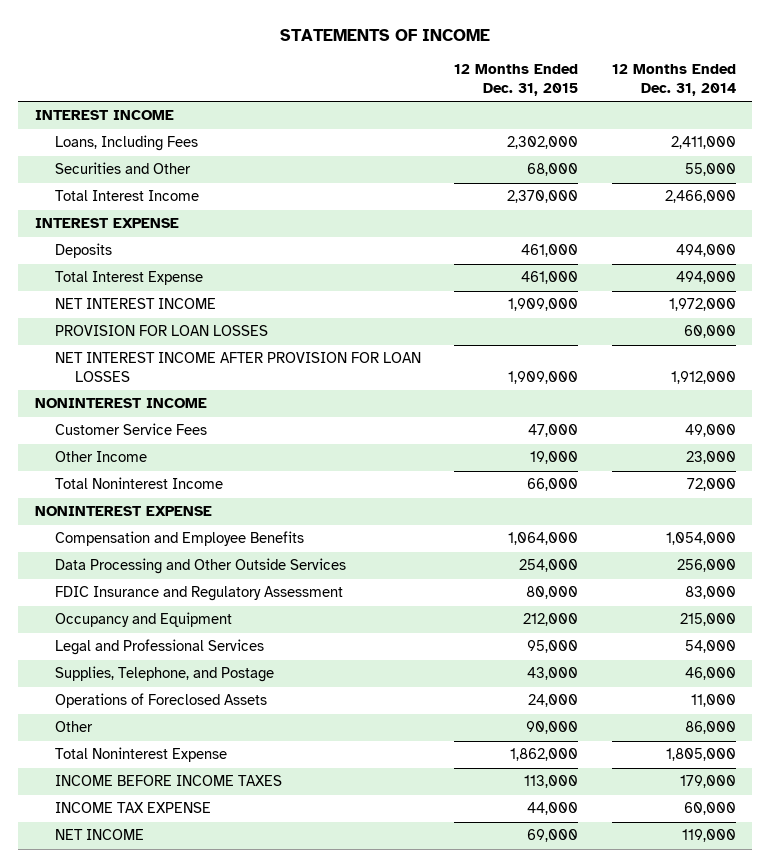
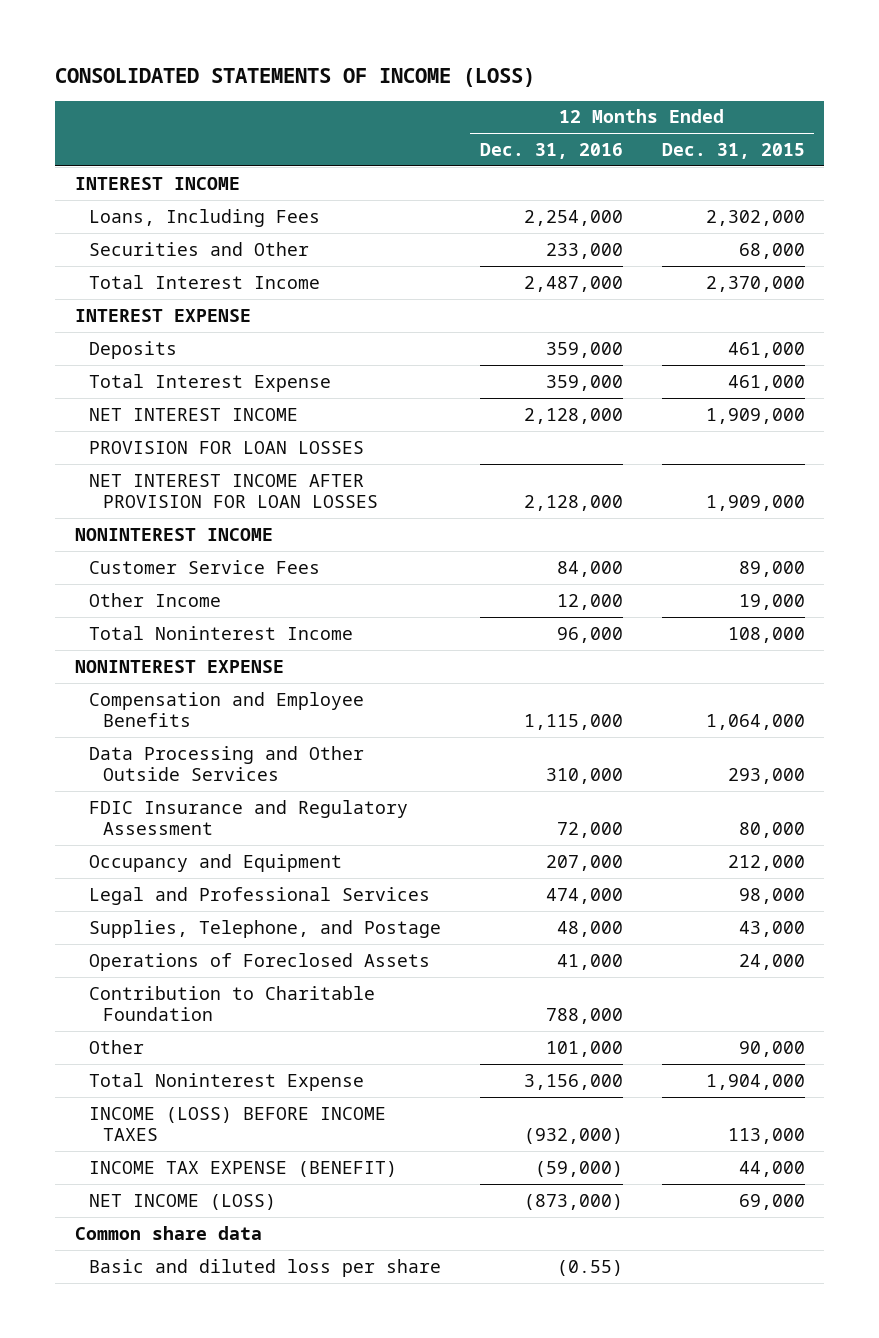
- STATEMENTS OF INCOME
+ CONSOLIDATED STATEMENTS OF INCOME (LOSS)
- | 12 Months Ended Dec. 31, 2015 | 12 Months Ended Dec. 31, 2014
+ | 12 Months Ended Dec. 31, 2016 | 12 Months Ended Dec. 31, 2015
- Customer Service Fees | 47,000 | 49,000
+ Customer Service Fees | 84,000 | 89,000
- Total Noninterest Income | 66,000 | 72,000
+ Total Noninterest Income | 96,000 | 108,000
- Data Processing and Other Outside Services | 254,000 | 256,000
+ Data Processing and Other Outside Services | 310,000 | 293,000
- Legal and Professional Services | 95,000 | 54,000
+ Legal and Professional Services | 474,000 | 98,000
+ Contribution to Charitable Foundation | 788,000 |
- Total Noninterest Expense | 1,862,000 | 1,805,000
- INCOME BEFORE INCOME TAXES | 113,000 | 179,000
- INCOME TAX EXPENSE | 44,000 | 60,000
- NET INCOME | 69,000 | 119,000
+ Total Noninterest Expense | 3,156,000 | 1,904,000
+ INCOME (LOSS) BEFORE INCOME TAXES | (932,000) | 113,000
+ INCOME TAX EXPENSE (BENEFIT) | (59,000) | 44,000
+ NET INCOME (LOSS) | (873,000) | 69,000
+ Common share data
+ Basic and diluted loss per share | (0.55) |

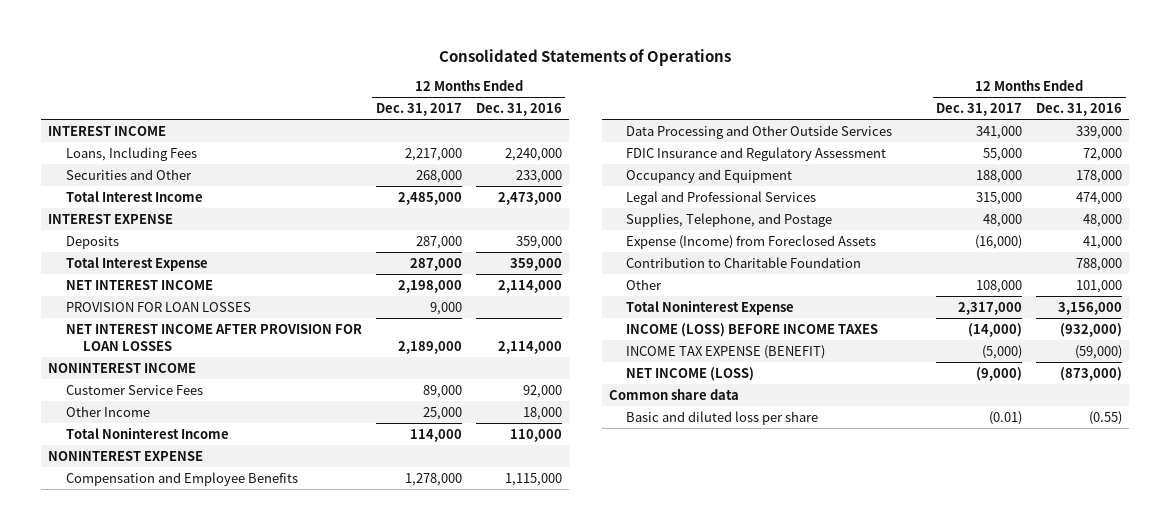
- CONSOLIDATED STATEMENTS OF INCOME (LOSS)
+ Consolidated Statements of Operations
- | 12 Months Ended Dec. 31, 2016 | 12 Months Ended Dec. 31, 2015
+ | 12 Months Ended Dec. 31, 2017 | 12 Months Ended Dec. 31, 2016
- Loans, Including Fees | 2,254,000 | 2,302,000
+ Loans, Including Fees | 2,217,000 | 2,240,000
- Total Interest Income | 2,487,000 | 2,370,000
+ Total Interest Income | 2,485,000 | 2,473,000
- NET INTEREST INCOME | 2,128,000 | 1,909,000
+ NET INTEREST INCOME | 2,198,000 | 2,114,000
- NET INTEREST INCOME AFTER PROVISION FOR LOAN LOSSES | 2,128,000 | 1,909,000
+ NET INTEREST INCOME AFTER PROVISION FOR LOAN LOSSES | 2,189,000 | 2,114,000
- Customer Service Fees | 84,000 | 89,000
- Other Income | 12,000 | 19,000
- Total Noninterest Income | 96,000 | 108,000
+ Customer Service Fees | 89,000 | 92,000
+ Other Income | 25,000 | 18,000
+ Total Noninterest Income | 114,000 | 110,000
- Data Processing and Other Outside Services | 310,000 | 293,000
+ Data Processing and Other Outside Services | 341,000 | 339,000
- Occupancy and Equipment | 207,000 | 212,000
+ Occupancy and Equipment | 188,000 | 178,000
- Operations of Foreclosed Assets | 41,000 | 24,000
+ Expense (Income) from Foreclosed Assets | (16,000) | 41,000

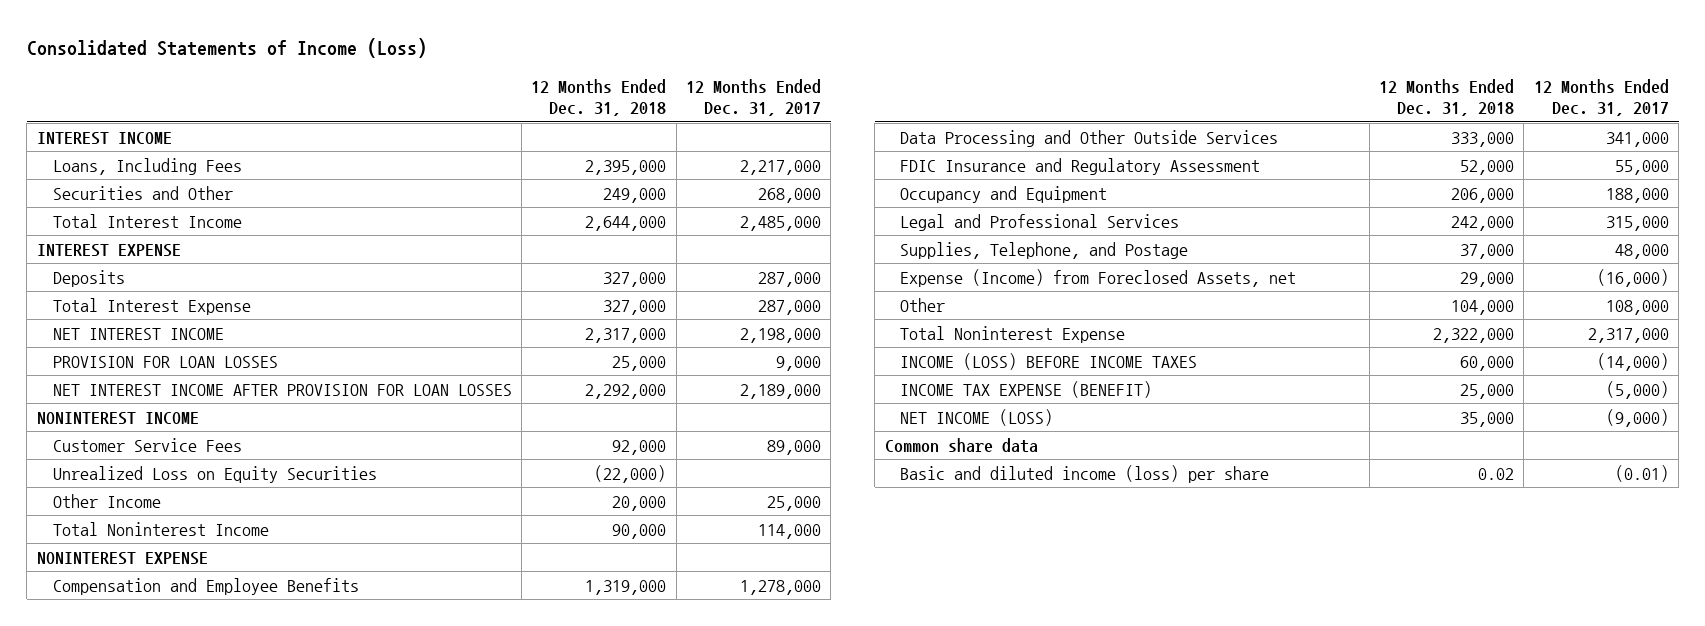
- Consolidated Statements of Operations
+ Consolidated Statements of Income (Loss)
- | 12 Months Ended Dec. 31, 2017 | 12 Months Ended Dec. 31, 2016
+ | 12 Months Ended Dec. 31, 2018 | 12 Months Ended Dec. 31, 2017
+ Unrealized Loss on Equity Securities | (22,000) |
- Expense (Income) from Foreclosed Assets | (16,000) | 41,000
- Contribution to Charitable Foundation | | 788,000
+ Expense (Income) from Foreclosed Assets, net | 29,000 | (16,000)
- Basic and diluted loss per share | (0.01) | (0.55)
+ Basic and diluted income (loss) per share | 0.02 | (0.01)

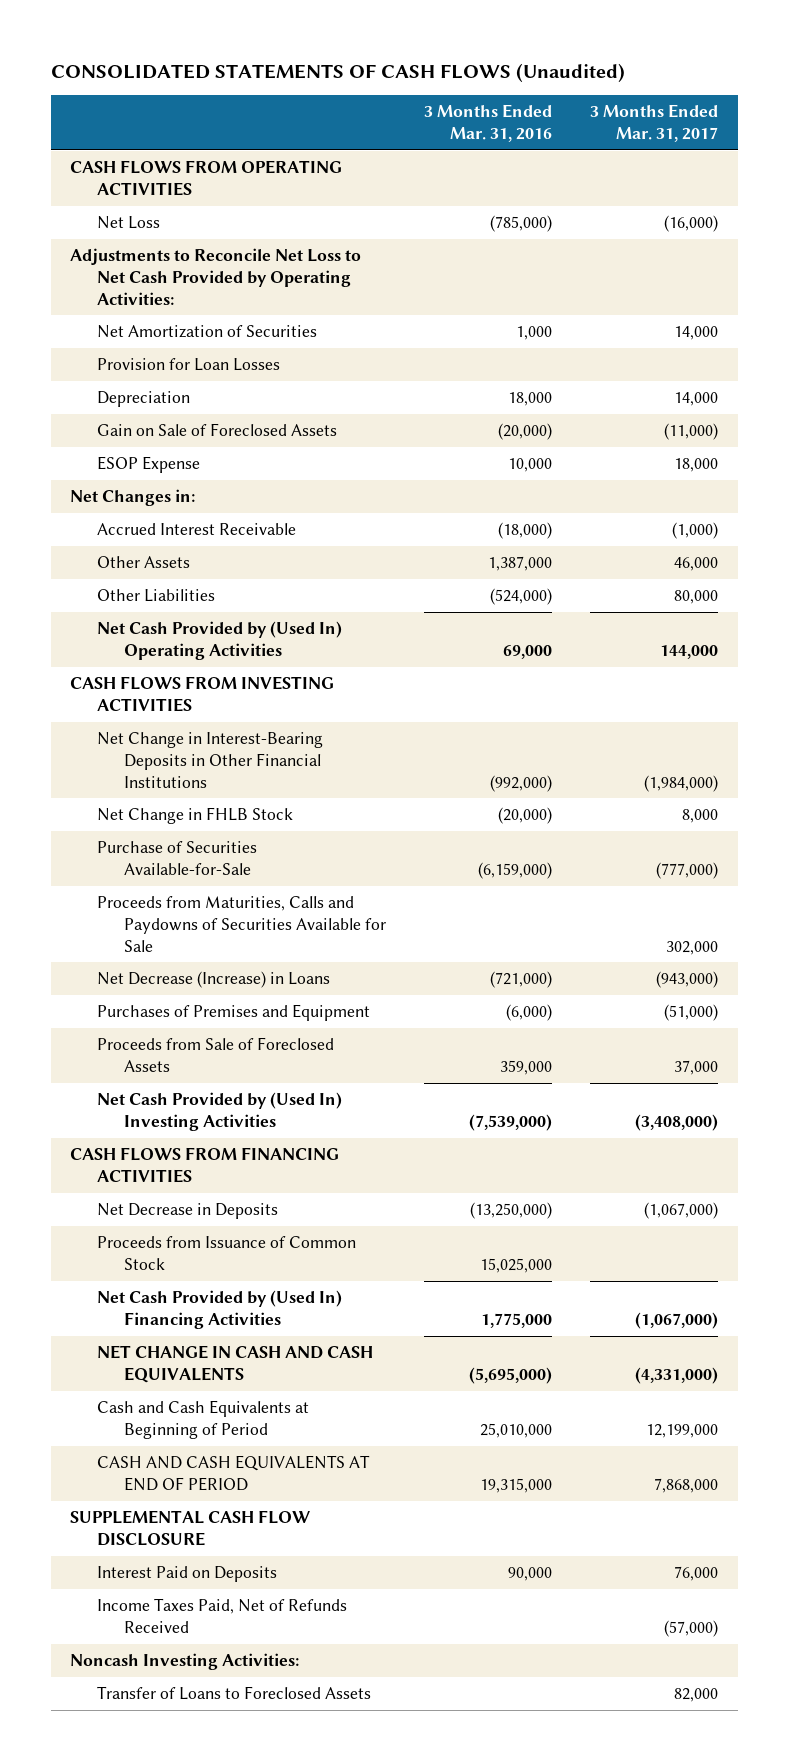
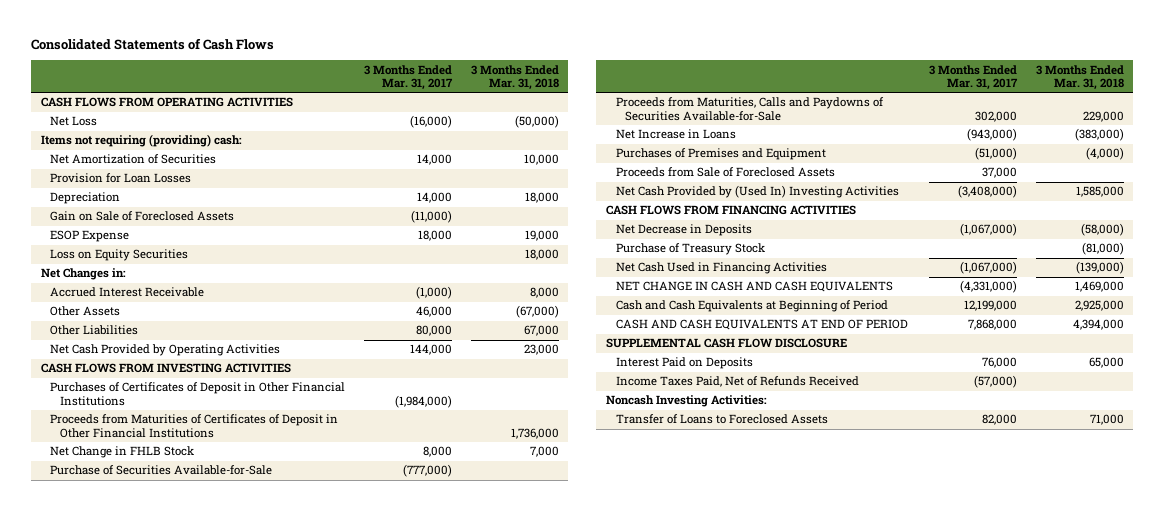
- CONSOLIDATED STATEMENTS OF CASH FLOWS (Unaudited)
+ Consolidated Statements of Cash Flows
- | 3 Months Ended Mar. 31, 2016 | 3 Months Ended Mar. 31, 2017
+ | 3 Months Ended Mar. 31, 2017 | 3 Months Ended Mar. 31, 2018
- Adjustments to Reconcile Net Loss to Net Cash Provided by Operating Activities:
+ Items not requiring (providing) cash:
+ Loss on Equity Securities | | 18,000
- Net Cash Provided by (Used In) Operating Activities | 69,000 | 144,000
+ Net Cash Provided by Operating Activities | 144,000 | 23,000
- Net Change in Interest-Bearing Deposits in Other Financial Institutions | (992,000) | (1,984,000)
+ Purchases of Certificates of Deposit in Other Financial Institutions | (1,984,000) |
+ Proceeds from Maturities of Certificates of Deposit in Other Financial Institutions | | 1,736,000
- Proceeds from Maturities, Calls and Paydowns of Securities Available for Sale | | 302,000
- Net Decrease (Increase) in Loans | (721,000) | (943,000)
+ Proceeds from Maturities, Calls and Paydowns of Securities Available-for-Sale | 302,000 | 229,000
+ Net Increase in Loans | (943,000) | (383,000)
- Proceeds from Issuance of Common Stock | 15,025,000 |
- Net Cash Provided by (Used In) Financing Activities | 1,775,000 | (1,067,000)
+ Purchase of Treasury Stock | | (81,000)
+ Net Cash Used in Financing Activities | (1,067,000) | (139,000)

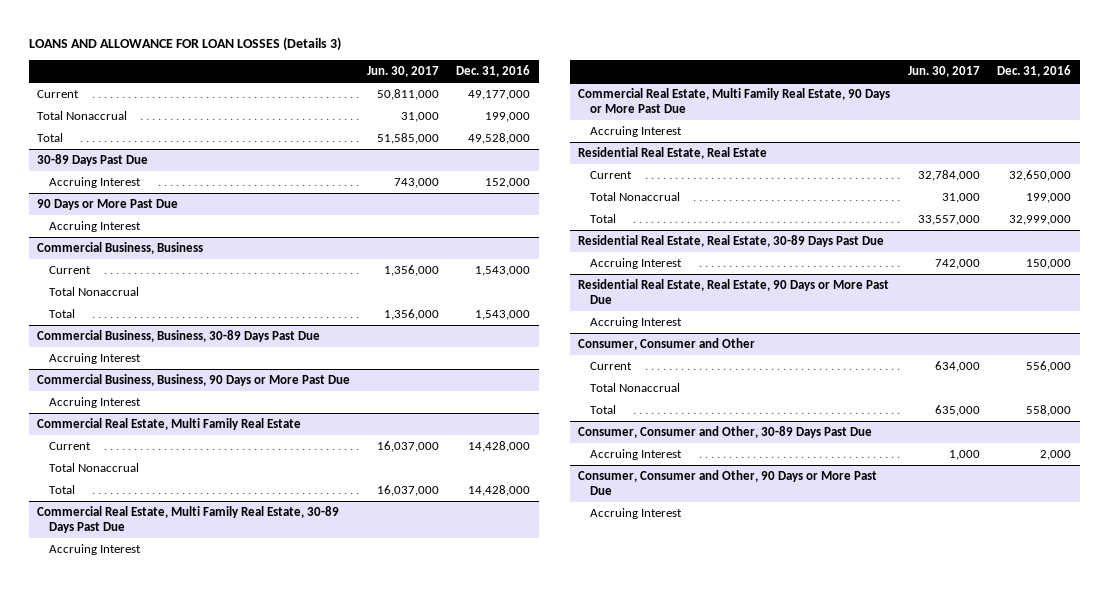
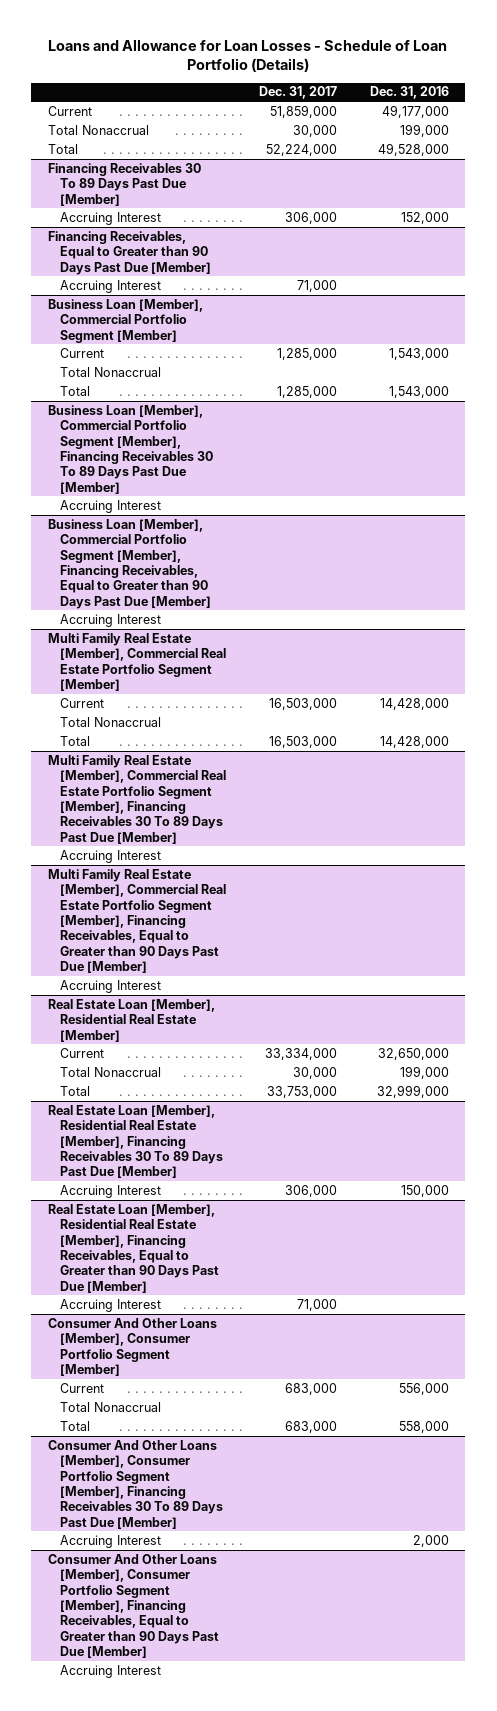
- LOANS AND ALLOWANCE FOR LOAN LOSSES (Details 3)
+ Loans and Allowance for Loan Losses - Schedule of Loan Portfolio (Details)
- | Jun. 30, 2017 | Dec. 31, 2016
+ | Dec. 31, 2017 | Dec. 31, 2016
- 30-89 Days Past Due
+ Financing Receivables 30 To 89 Days Past Due [Member]
- 90 Days or More Past Due
+ Financing Receivables, Equal to Greater than 90 Days Past Due [Member]
- Commercial Business, Business
+ Business Loan [Member], Commercial Portfolio Segment [Member]
- Commercial Business, Business, 30-89 Days Past Due
+ Business Loan [Member], Commercial Portfolio Segment [Member], Financing Receivables 30 To 89 Days Past Due [Member]
- Commercial Business, Business, 90 Days or More Past Due
+ Business Loan [Member], Commercial Portfolio Segment [Member], Financing Receivables, Equal to Greater than 90 Days Past Due [Member]
- Commercial Real Estate, Multi Family Real Estate
+ Multi Family Real Estate [Member], Commercial Real Estate Portfolio Segment [Member]
- Commercial Real Estate, Multi Family Real Estate, 30-89 Days Past Due
+ Multi Family Real Estate [Member], Commercial Real Estate Portfolio Segment [Member], Financing Receivables 30 To 89 Days Past Due [Member]
- Commercial Real Estate, Multi Family Real Estate, 90 Days or More Past Due
+ Multi Family Real Estate [Member], Commercial Real Estate Portfolio Segment [Member], Financing Receivables, Equal to Greater than 90 Days Past Due [Member]
- Residential Real Estate, Real Estate
+ Real Estate Loan [Member], Residential Real Estate [Member]
- Residential Real Estate, Real Estate, 30-89 Days Past Due
+ Real Estate Loan [Member], Residential Real Estate [Member], Financing Receivables 30 To 89 Days Past Due [Member]
- Residential Real Estate, Real Estate, 90 Days or More Past Due
+ Real Estate Loan [Member], Residential Real Estate [Member], Financing Receivables, Equal to Greater than 90 Days Past Due [Member]
- Consumer, Consumer and Other
+ Consumer And Other Loans [Member], Consumer Portfolio Segment [Member]
- Consumer, Consumer and Other, 30-89 Days Past Due
+ Consumer And Other Loans [Member], Consumer Portfolio Segment [Member], Financing Receivables 30 To 89 Days Past Due [Member]
- Consumer, Consumer and Other, 90 Days or More Past Due
+ Consumer And Other Loans [Member], Consumer Portfolio Segment [Member], Financing Receivables, Equal to Greater than 90 Days Past Due [Member]

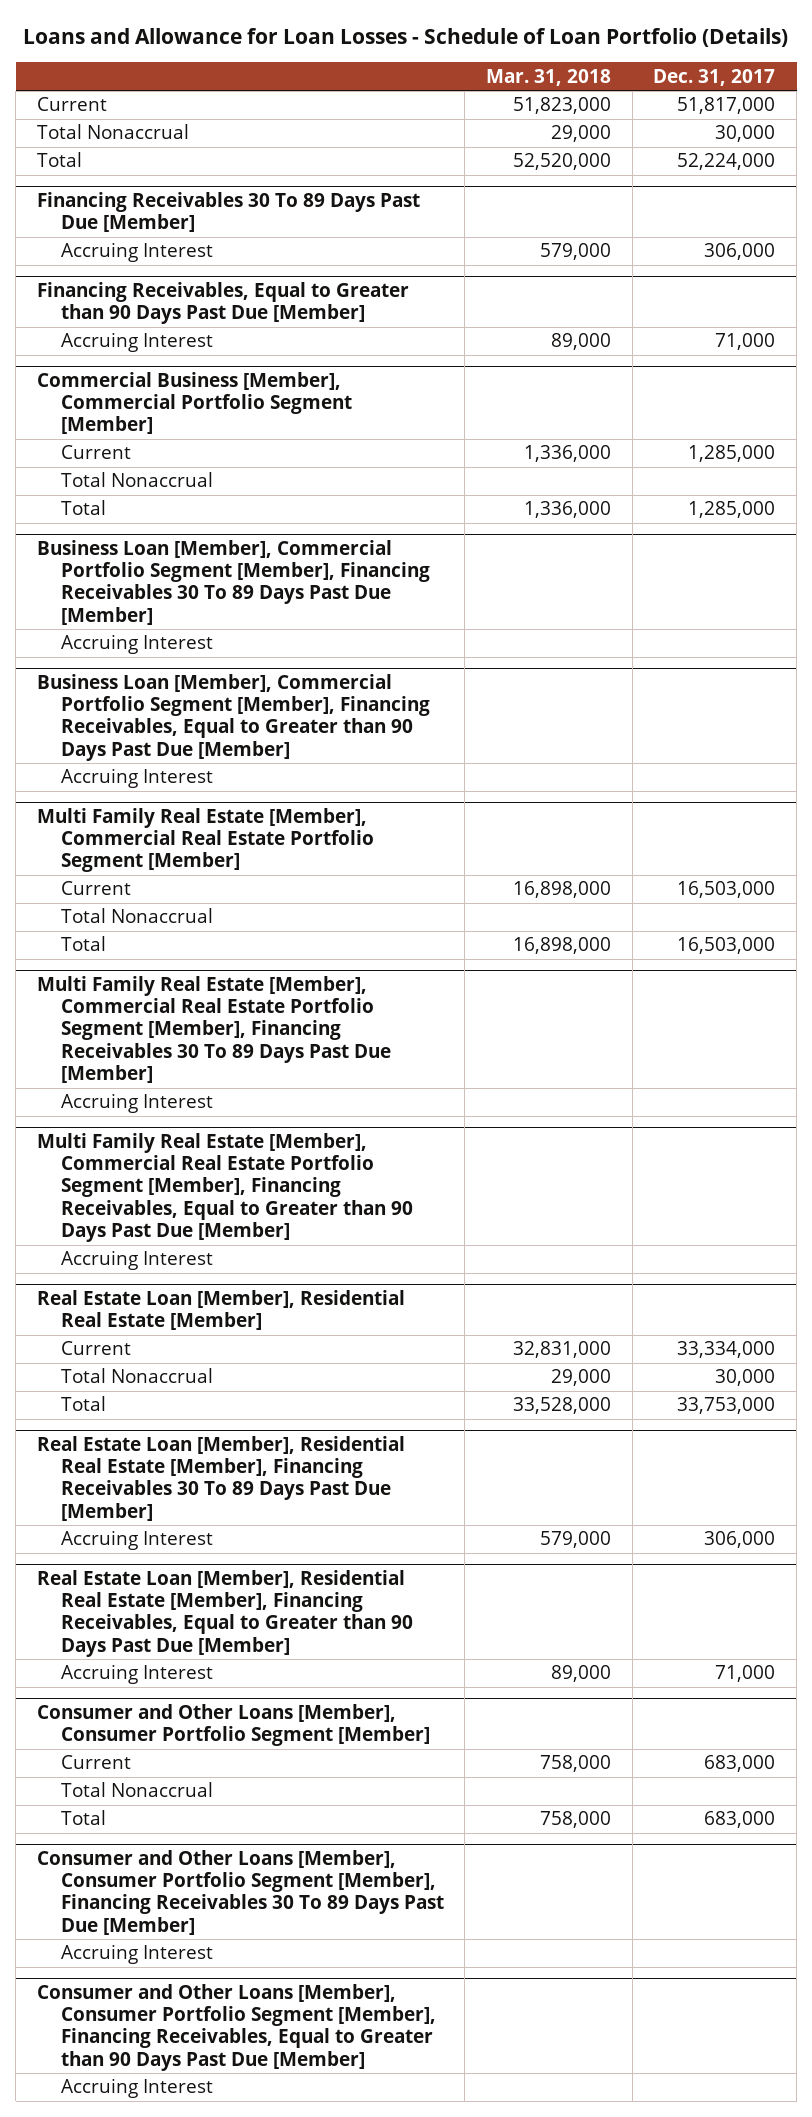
- | Dec. 31, 2017 | Dec. 31, 2016
+ | Mar. 31, 2018 | Dec. 31, 2017
- Current | 51,859,000 | 49,177,000
+ Current | 51,823,000 | 51,817,000
- Business Loan [Member], Commercial Portfolio Segment [Member]
+ Commercial Business [Member], Commercial Portfolio Segment [Member]
- Consumer And Other Loans [Member], Consumer Portfolio Segment [Member]
+ Consumer and Other Loans [Member], Consumer Portfolio Segment [Member]
- Consumer And Other Loans [Member], Consumer Portfolio Segment [Member], Financing Receivables 30 To 89 Days Past Due [Member]
+ Consumer and Other Loans [Member], Consumer Portfolio Segment [Member], Financing Receivables 30 To 89 Days Past Due [Member]
- Consumer And Other Loans [Member], Consumer Portfolio Segment [Member], Financing Receivables, Equal to Greater than 90 Days Past Due [Member]
+ Consumer and Other Loans [Member], Consumer Portfolio Segment [Member], Financing Receivables, Equal to Greater than 90 Days Past Due [Member]

